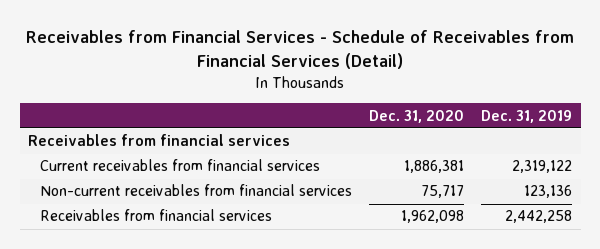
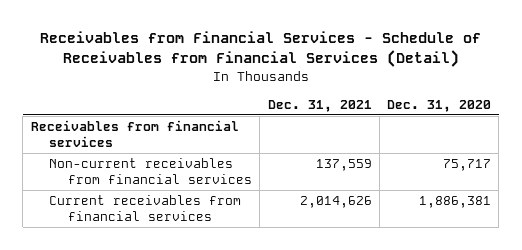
- | Dec. 31, 2020 | Dec. 31, 2019
+ | Dec. 31, 2021 | Dec. 31, 2020
- Receivables from financial services | 1,962,098 | 2,442,258
moved down: Current receivables from financial services | 2,014,626 | 1,886,381

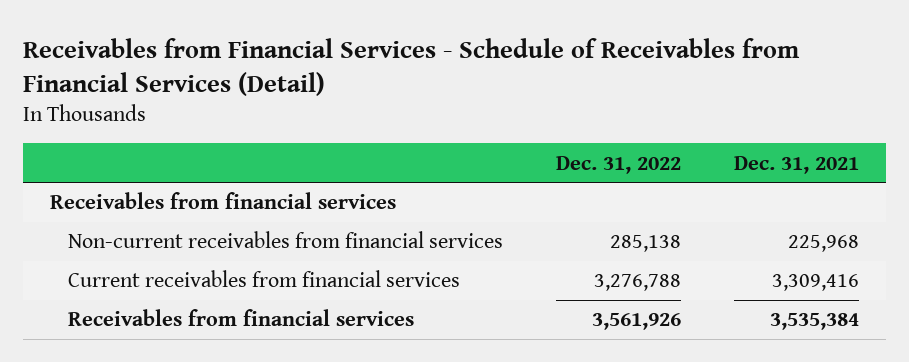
- | Dec. 31, 2021 | Dec. 31, 2020
+ | Dec. 31, 2022 | Dec. 31, 2021
- Non-current receivables from financial services | 137,559 | 75,717
- Current receivables from financial services | 2,014,626 | 1,886,381
+ Non-current receivables from financial services | 285,138 | 225,968
+ Current receivables from financial services | 3,276,788 | 3,309,416
+ Receivables from financial services | 3,561,926 | 3,535,384

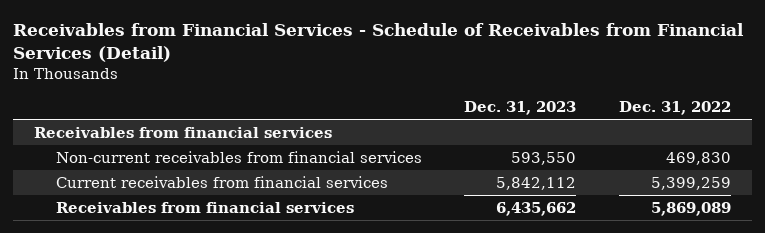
- | Dec. 31, 2022 | Dec. 31, 2021
+ | Dec. 31, 2023 | Dec. 31, 2022
- Non-current receivables from financial services | 285,138 | 225,968
- Current receivables from financial services | 3,276,788 | 3,309,416
- Receivables from financial services | 3,561,926 | 3,535,384
+ Non-current receivables from financial services | 593,550 | 469,830
+ Current receivables from financial services | 5,842,112 | 5,399,259
+ Receivables from financial services | 6,435,662 | 5,869,089

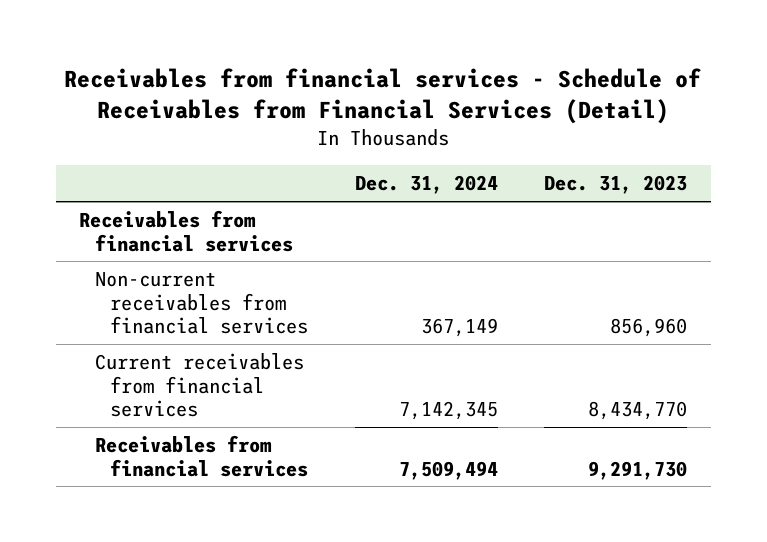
- Receivables from Financial Services - Schedule of Receivables from Financial Services (Detail)
+ Receivables from financial services - Schedule of Receivables from Financial Services (Detail)
- | Dec. 31, 2023 | Dec. 31, 2022
+ | Dec. 31, 2024 | Dec. 31, 2023
- Non-current receivables from financial services | 593,550 | 469,830
- Current receivables from financial services | 5,842,112 | 5,399,259
- Receivables from financial services | 6,435,662 | 5,869,089
+ Non-current receivables from financial services | 367,149 | 856,960
+ Current receivables from financial services | 7,142,345 | 8,434,770
+ Receivables from financial services | 7,509,494 | 9,291,730

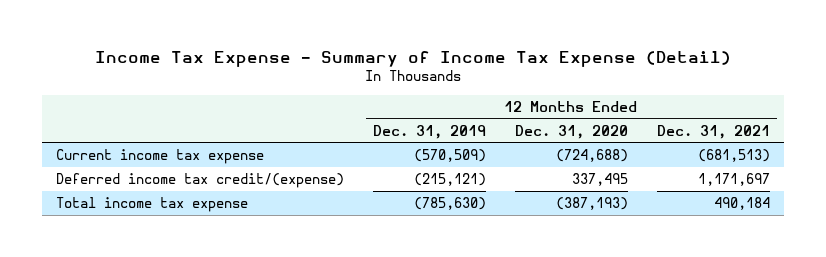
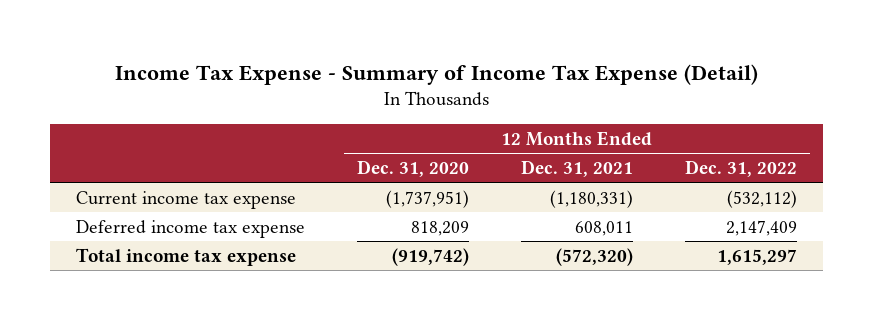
- | 12 Months Ended Dec. 31, 2019 | 12 Months Ended Dec. 31, 2020 | 12 Months Ended Dec. 31, 2021
+ | 12 Months Ended Dec. 31, 2020 | 12 Months Ended Dec. 31, 2021 | 12 Months Ended Dec. 31, 2022
- Current income tax expense | (570,509) | (724,688) | (681,513)
- Deferred income tax credit/(expense) | (215,121) | 337,495 | 1,171,697
- Total income tax expense | (785,630) | (387,193) | 490,184
+ Current income tax expense | (1,737,951) | (1,180,331) | (532,112)
+ Deferred income tax expense | 818,209 | 608,011 | 2,147,409
+ Total income tax expense | (919,742) | (572,320) | 1,615,297

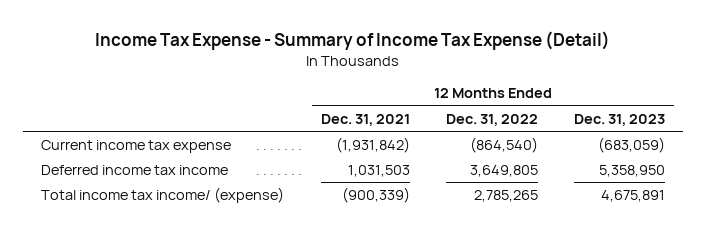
- | 12 Months Ended Dec. 31, 2020 | 12 Months Ended Dec. 31, 2021 | 12 Months Ended Dec. 31, 2022
+ | 12 Months Ended Dec. 31, 2021 | 12 Months Ended Dec. 31, 2022 | 12 Months Ended Dec. 31, 2023
- Current income tax expense | (1,737,951) | (1,180,331) | (532,112)
- Deferred income tax expense | 818,209 | 608,011 | 2,147,409
- Total income tax expense | (919,742) | (572,320) | 1,615,297
+ Current income tax expense | (1,931,842) | (864,540) | (683,059)
+ Deferred income tax income | 1,031,503 | 3,649,805 | 5,358,950
+ Total income tax income/ (expense) | (900,339) | 2,785,265 | 4,675,891

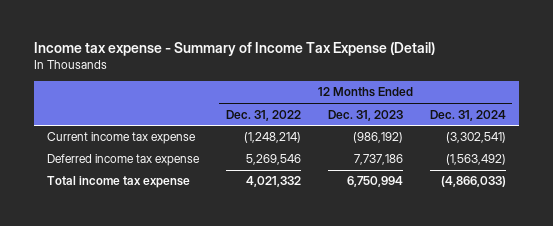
- Income Tax Expense - Summary of Income Tax Expense (Detail)
+ Income tax expense - Summary of Income Tax Expense (Detail)
- | 12 Months Ended Dec. 31, 2021 | 12 Months Ended Dec. 31, 2022 | 12 Months Ended Dec. 31, 2023
+ | 12 Months Ended Dec. 31, 2022 | 12 Months Ended Dec. 31, 2023 | 12 Months Ended Dec. 31, 2024
- Current income tax expense | (1,931,842) | (864,540) | (683,059)
- Deferred income tax income | 1,031,503 | 3,649,805 | 5,358,950
- Total income tax income/ (expense) | (900,339) | 2,785,265 | 4,675,891
+ Current income tax expense | (1,248,214) | (986,192) | (3,302,541)
+ Deferred income tax expense | 5,269,546 | 7,737,186 | (1,563,492)
+ Total income tax expense | 4,021,332 | 6,750,994 | (4,866,033)

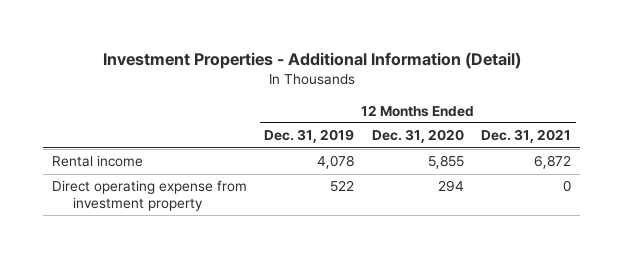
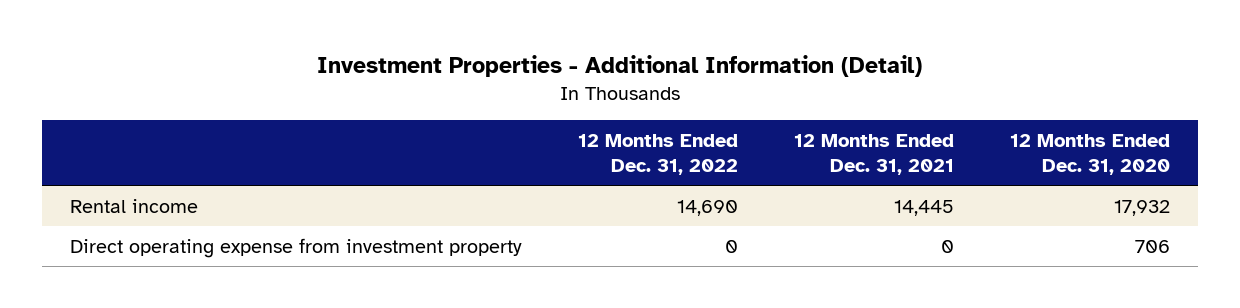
- | 12 Months Ended Dec. 31, 2019 | 12 Months Ended Dec. 31, 2020 | 12 Months Ended Dec. 31, 2021
+ | 12 Months Ended Dec. 31, 2022 | 12 Months Ended Dec. 31, 2021 | 12 Months Ended Dec. 31, 2020
- Rental income | 4,078 | 5,855 | 6,872
- Direct operating expense from investment property | 522 | 294 | 0
+ Rental income | 14,690 | 14,445 | 17,932
+ Direct operating expense from investment property | 0 | 0 | 706

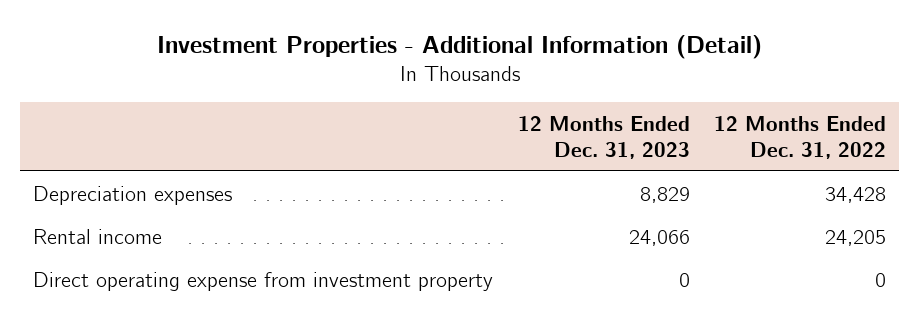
- | 12 Months Ended Dec. 31, 2022 | 12 Months Ended Dec. 31, 2021 | 12 Months Ended Dec. 31, 2020
+ | 12 Months Ended Dec. 31, 2023 | 12 Months Ended Dec. 31, 2022
- Rental income | 14,690 | 14,445 | 17,932
+ Depreciation expenses | 8,829 | 34,428
+ Rental income | 24,066 | 24,205

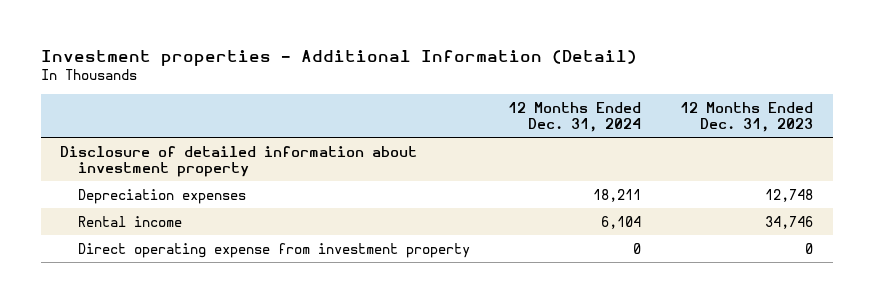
- Investment Properties - Additional Information (Detail)
+ Investment properties - Additional Information (Detail)
- | 12 Months Ended Dec. 31, 2023 | 12 Months Ended Dec. 31, 2022
+ | 12 Months Ended Dec. 31, 2024 | 12 Months Ended Dec. 31, 2023
- Depreciation expenses | 8,829 | 34,428
- Rental income | 24,066 | 24,205
+ Disclosure of detailed information about investment property
+ Depreciation expenses | 18,211 | 12,748
+ Rental income | 6,104 | 34,746

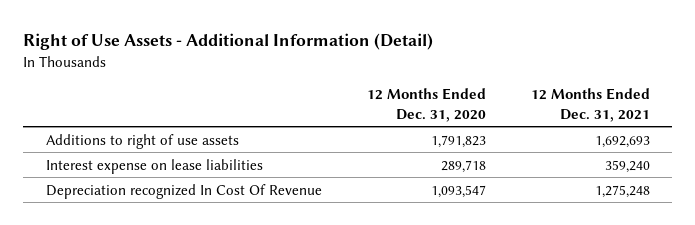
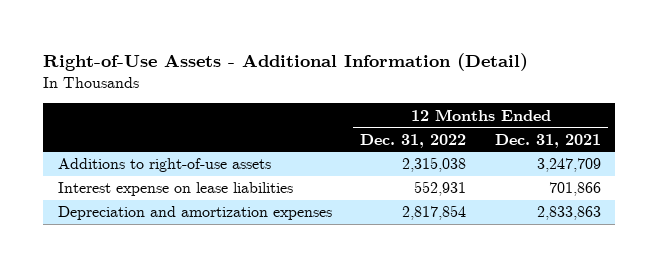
- Right of Use Assets - Additional Information (Detail)
+ Right-of-Use Assets - Additional Information (Detail)
- | 12 Months Ended Dec. 31, 2020 | 12 Months Ended Dec. 31, 2021
+ | 12 Months Ended Dec. 31, 2022 | 12 Months Ended Dec. 31, 2021
- Additions to right of use assets | 1,791,823 | 1,692,693
- Interest expense on lease liabilities | 289,718 | 359,240
- Depreciation recognized In Cost Of Revenue | 1,093,547 | 1,275,248
+ Additions to right-of-use assets | 2,315,038 | 3,247,709
+ Interest expense on lease liabilities | 552,931 | 701,866
+ Depreciation and amortization expenses | 2,817,854 | 2,833,863

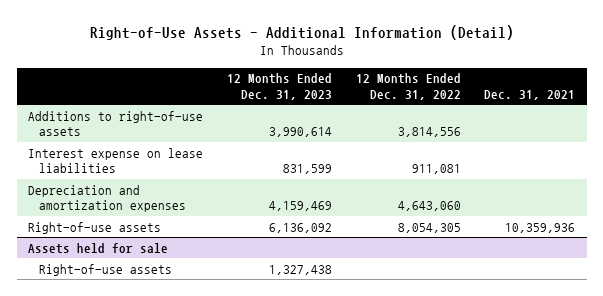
- | 12 Months Ended Dec. 31, 2022 | 12 Months Ended Dec. 31, 2021
+ | 12 Months Ended Dec. 31, 2023 | 12 Months Ended Dec. 31, 2022 | Dec. 31, 2021
- Additions to right-of-use assets | 2,315,038 | 3,247,709
- Interest expense on lease liabilities | 552,931 | 701,866
- Depreciation and amortization expenses | 2,817,854 | 2,833,863
+ Additions to right-of-use assets | 3,990,614 | 3,814,556 |
+ Interest expense on lease liabilities | 831,599 | 911,081 |
+ Depreciation and amortization expenses | 4,159,469 | 4,643,060 |
+ Right-of-use assets | 6,136,092 | 8,054,305 | 10,359,936
+ Assets held for sale
+ Right-of-use assets | 1,327,438 | |

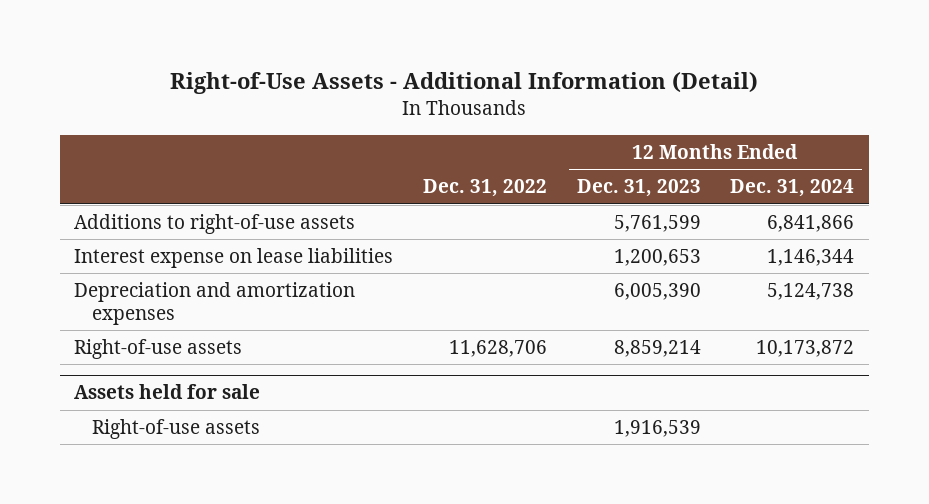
- | 12 Months Ended Dec. 31, 2023 | 12 Months Ended Dec. 31, 2022 | Dec. 31, 2021
+ | Dec. 31, 2022 | 12 Months Ended Dec. 31, 2023 | 12 Months Ended Dec. 31, 2024
- Additions to right-of-use assets | 3,990,614 | 3,814,556 |
- Interest expense on lease liabilities | 831,599 | 911,081 |
- Depreciation and amortization expenses | 4,159,469 | 4,643,060 |
- Right-of-use assets | 6,136,092 | 8,054,305 | 10,359,936
+ Additions to right-of-use assets | | 5,761,599 | 6,841,866
+ Interest expense on lease liabilities | | 1,200,653 | 1,146,344
+ Depreciation and amortization expenses | | 6,005,390 | 5,124,738
+ Right-of-use assets | 11,628,706 | 8,859,214 | 10,173,872
@ Assets held for sale
- Right-of-use assets | 1,327,438 | |
+ Right-of-use assets | | 1,916,539 |

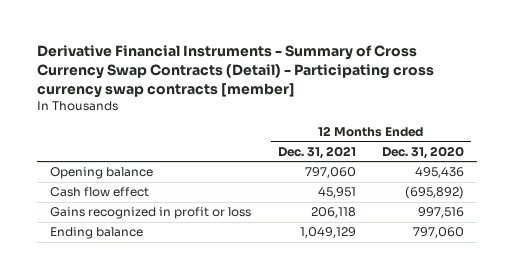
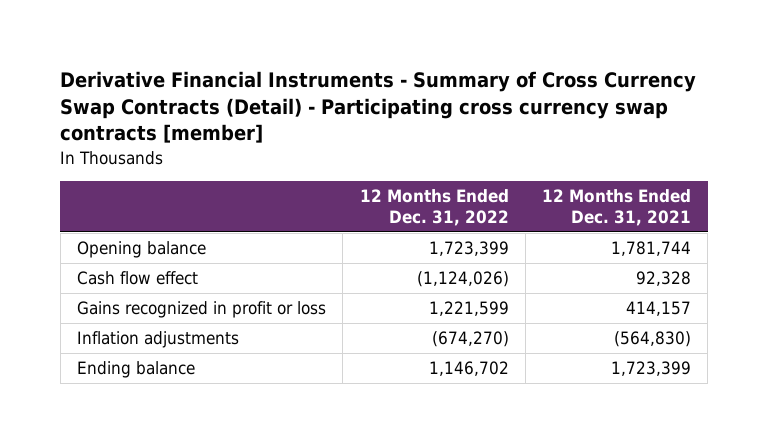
- | 12 Months Ended Dec. 31, 2021 | 12 Months Ended Dec. 31, 2020
+ | 12 Months Ended Dec. 31, 2022 | 12 Months Ended Dec. 31, 2021
- Opening balance | 797,060 | 495,436
- Cash flow effect | 45,951 | (695,892)
- Gains recognized in profit or loss | 206,118 | 997,516
- Ending balance | 1,049,129 | 797,060
+ Opening balance | 1,723,399 | 1,781,744
+ Cash flow effect | (1,124,026) | 92,328
+ Gains recognized in profit or loss | 1,221,599 | 414,157
+ Inflation adjustments | (674,270) | (564,830)
+ Ending balance | 1,146,702 | 1,723,399

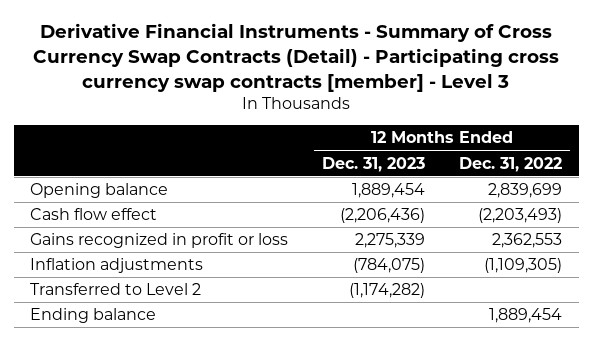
- Derivative Financial Instruments - Summary of Cross Currency Swap Contracts (Detail) - Participating cross currency swap contracts [member]
+ Derivative Financial Instruments - Summary of Cross Currency Swap Contracts (Detail) - Participating cross currency swap contracts [member] - Level 3
- | 12 Months Ended Dec. 31, 2022 | 12 Months Ended Dec. 31, 2021
+ | 12 Months Ended Dec. 31, 2023 | 12 Months Ended Dec. 31, 2022
- Opening balance | 1,723,399 | 1,781,744
- Cash flow effect | (1,124,026) | 92,328
- Gains recognized in profit or loss | 1,221,599 | 414,157
- Inflation adjustments | (674,270) | (564,830)
- Ending balance | 1,146,702 | 1,723,399
+ Opening balance | 1,889,454 | 2,839,699
+ Cash flow effect | (2,206,436) | (2,203,493)
+ Gains recognized in profit or loss | 2,275,339 | 2,362,553
+ Inflation adjustments | (784,075) | (1,109,305)
+ Transferred to Level 2 | (1,174,282) |
+ Ending balance | | 1,889,454

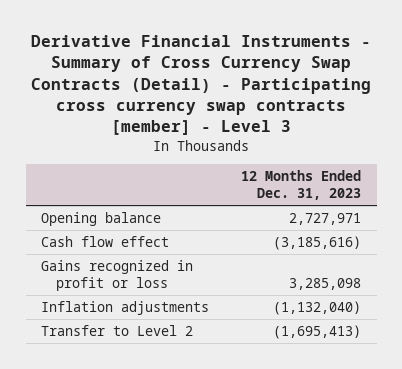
- | 12 Months Ended Dec. 31, 2023 | 12 Months Ended Dec. 31, 2022
+ | 12 Months Ended Dec. 31, 2023
- Opening balance | 1,889,454 | 2,839,699
- Cash flow effect | (2,206,436) | (2,203,493)
- Gains recognized in profit or loss | 2,275,339 | 2,362,553
- Inflation adjustments | (784,075) | (1,109,305)
- Transferred to Level 2 | (1,174,282) |
- Ending balance | | 1,889,454
+ Opening balance | 2,727,971
+ Cash flow effect | (3,185,616)
+ Gains recognized in profit or loss | 3,285,098
+ Inflation adjustments | (1,132,040)
+ Transfer to Level 2 | (1,695,413)

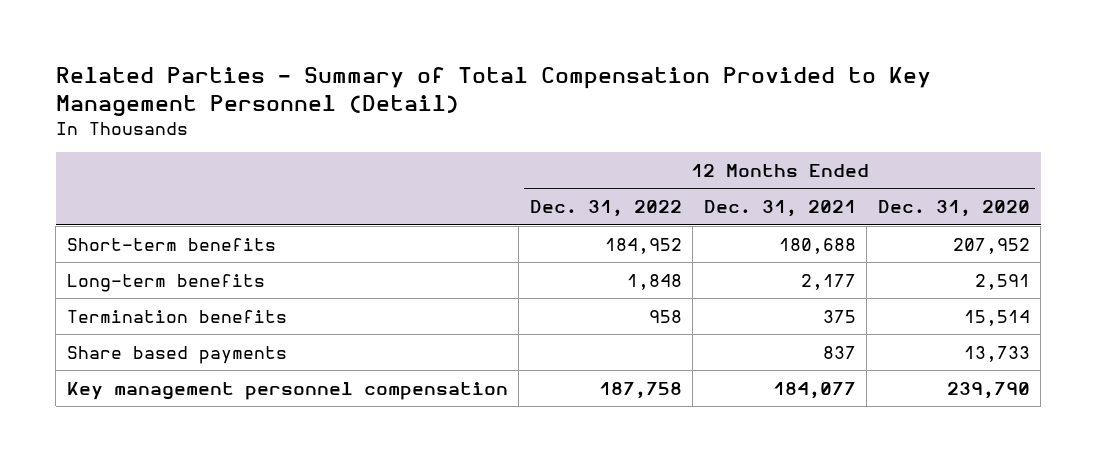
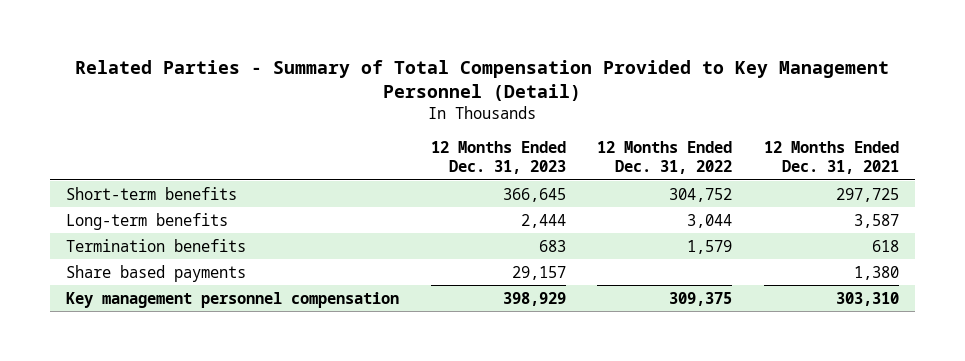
- | 12 Months Ended Dec. 31, 2022 | 12 Months Ended Dec. 31, 2021 | 12 Months Ended Dec. 31, 2020
+ | 12 Months Ended Dec. 31, 2023 | 12 Months Ended Dec. 31, 2022 | 12 Months Ended Dec. 31, 2021
- Short-term benefits | 184,952 | 180,688 | 207,952
- Long-term benefits | 1,848 | 2,177 | 2,591
- Termination benefits | 958 | 375 | 15,514
- Share based payments | | 837 | 13,733
- Key management personnel compensation | 187,758 | 184,077 | 239,790
+ Short-term benefits | 366,645 | 304,752 | 297,725
+ Long-term benefits | 2,444 | 3,044 | 3,587
+ Termination benefits | 683 | 1,579 | 618
+ Share based payments | 29,157 | | 1,380
+ Key management personnel compensation | 398,929 | 309,375 | 303,310

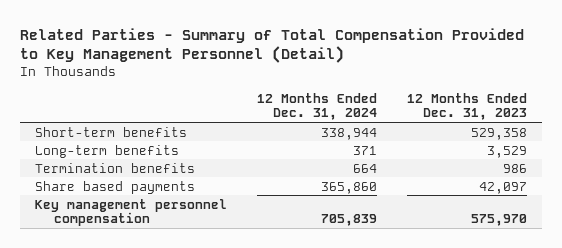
- | 12 Months Ended Dec. 31, 2023 | 12 Months Ended Dec. 31, 2022 | 12 Months Ended Dec. 31, 2021
+ | 12 Months Ended Dec. 31, 2024 | 12 Months Ended Dec. 31, 2023
- Short-term benefits | 366,645 | 304,752 | 297,725
- Long-term benefits | 2,444 | 3,044 | 3,587
- Termination benefits | 683 | 1,579 | 618
- Share based payments | 29,157 | | 1,380
- Key management personnel compensation | 398,929 | 309,375 | 303,310
+ Short-term benefits | 338,944 | 529,358
+ Long-term benefits | 371 | 3,529
+ Termination benefits | 664 | 986
+ Share based payments | 365,860 | 42,097
+ Key management personnel compensation | 705,839 | 575,970

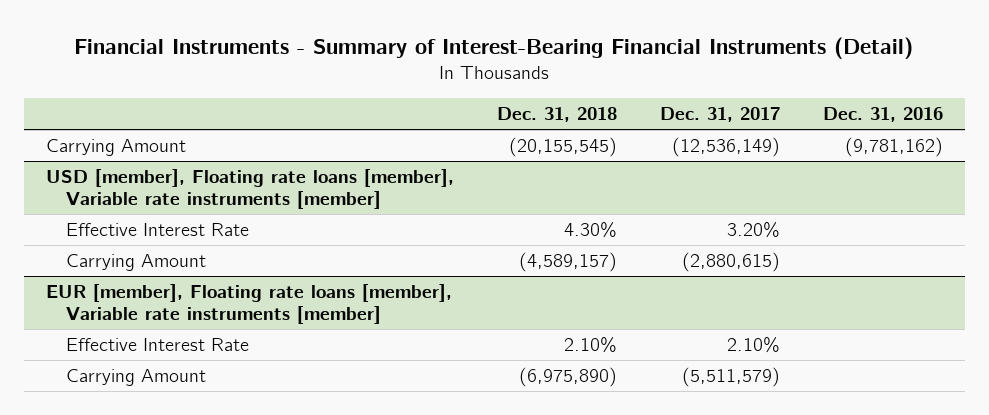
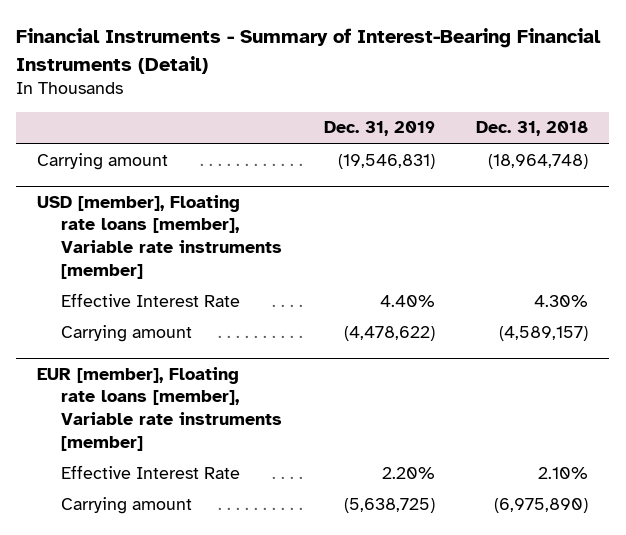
- | Dec. 31, 2018 | Dec. 31, 2017 | Dec. 31, 2016
+ | Dec. 31, 2019 | Dec. 31, 2018
- Carrying Amount | (20,155,545) | (12,536,149) | (9,781,162)
+ Carrying amount | (19,546,831) | (18,964,748)
@ USD [member], Floating rate loans [member], Variable rate instruments [member]
- Carrying Amount | (4,589,157) | (2,880,615) |
+ Carrying amount | (4,478,622) | (4,589,157)
@ EUR [member], Floating rate loans [member], Variable rate instruments [member]
- Carrying Amount | (6,975,890) | (5,511,579) |
+ Carrying amount | (5,638,725) | (6,975,890)

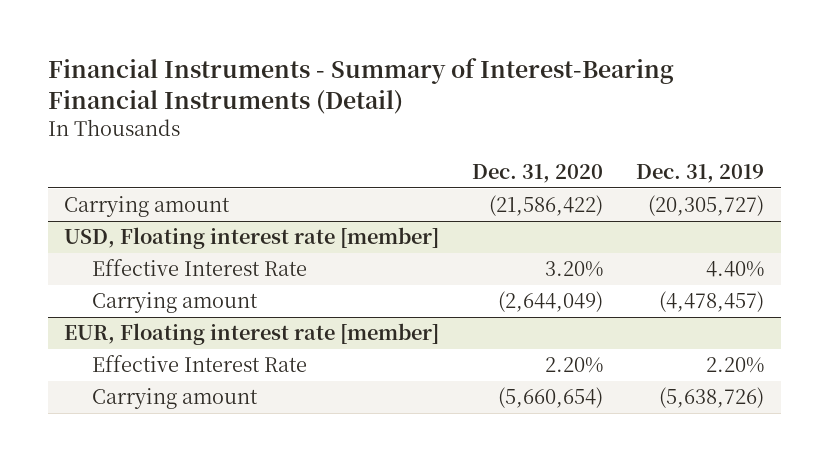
- | Dec. 31, 2019 | Dec. 31, 2018
+ | Dec. 31, 2020 | Dec. 31, 2019
- Carrying amount | (19,546,831) | (18,964,748)
- USD [member], Floating rate loans [member], Variable rate instruments [member]
+ Carrying amount | (21,586,422) | (20,305,727)
+ USD, Floating interest rate [member]
- Carrying amount | (4,478,622) | (4,589,157)
- EUR [member], Floating rate loans [member], Variable rate instruments [member]
+ Carrying amount | (2,644,049) | (4,478,457)
+ EUR, Floating interest rate [member]
- Carrying amount | (5,638,725) | (6,975,890)
+ Carrying amount | (5,660,654) | (5,638,726)

